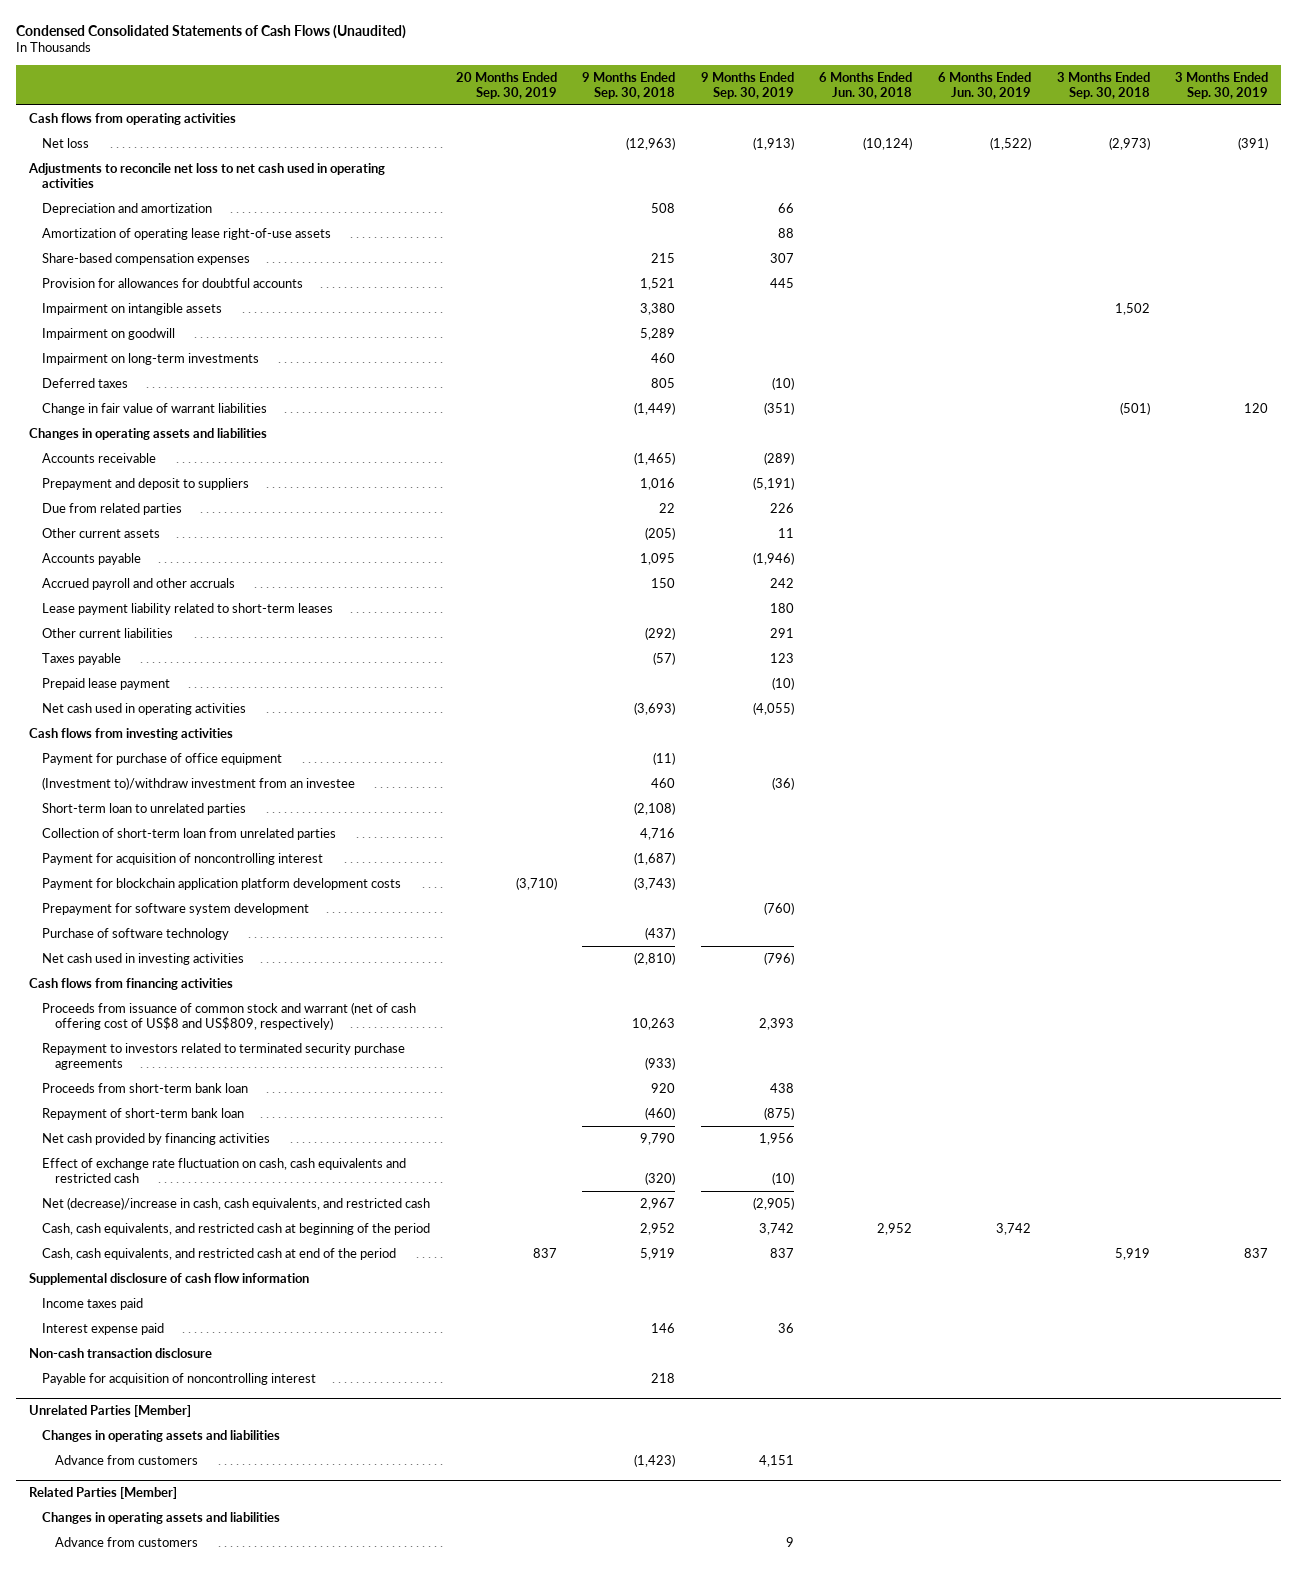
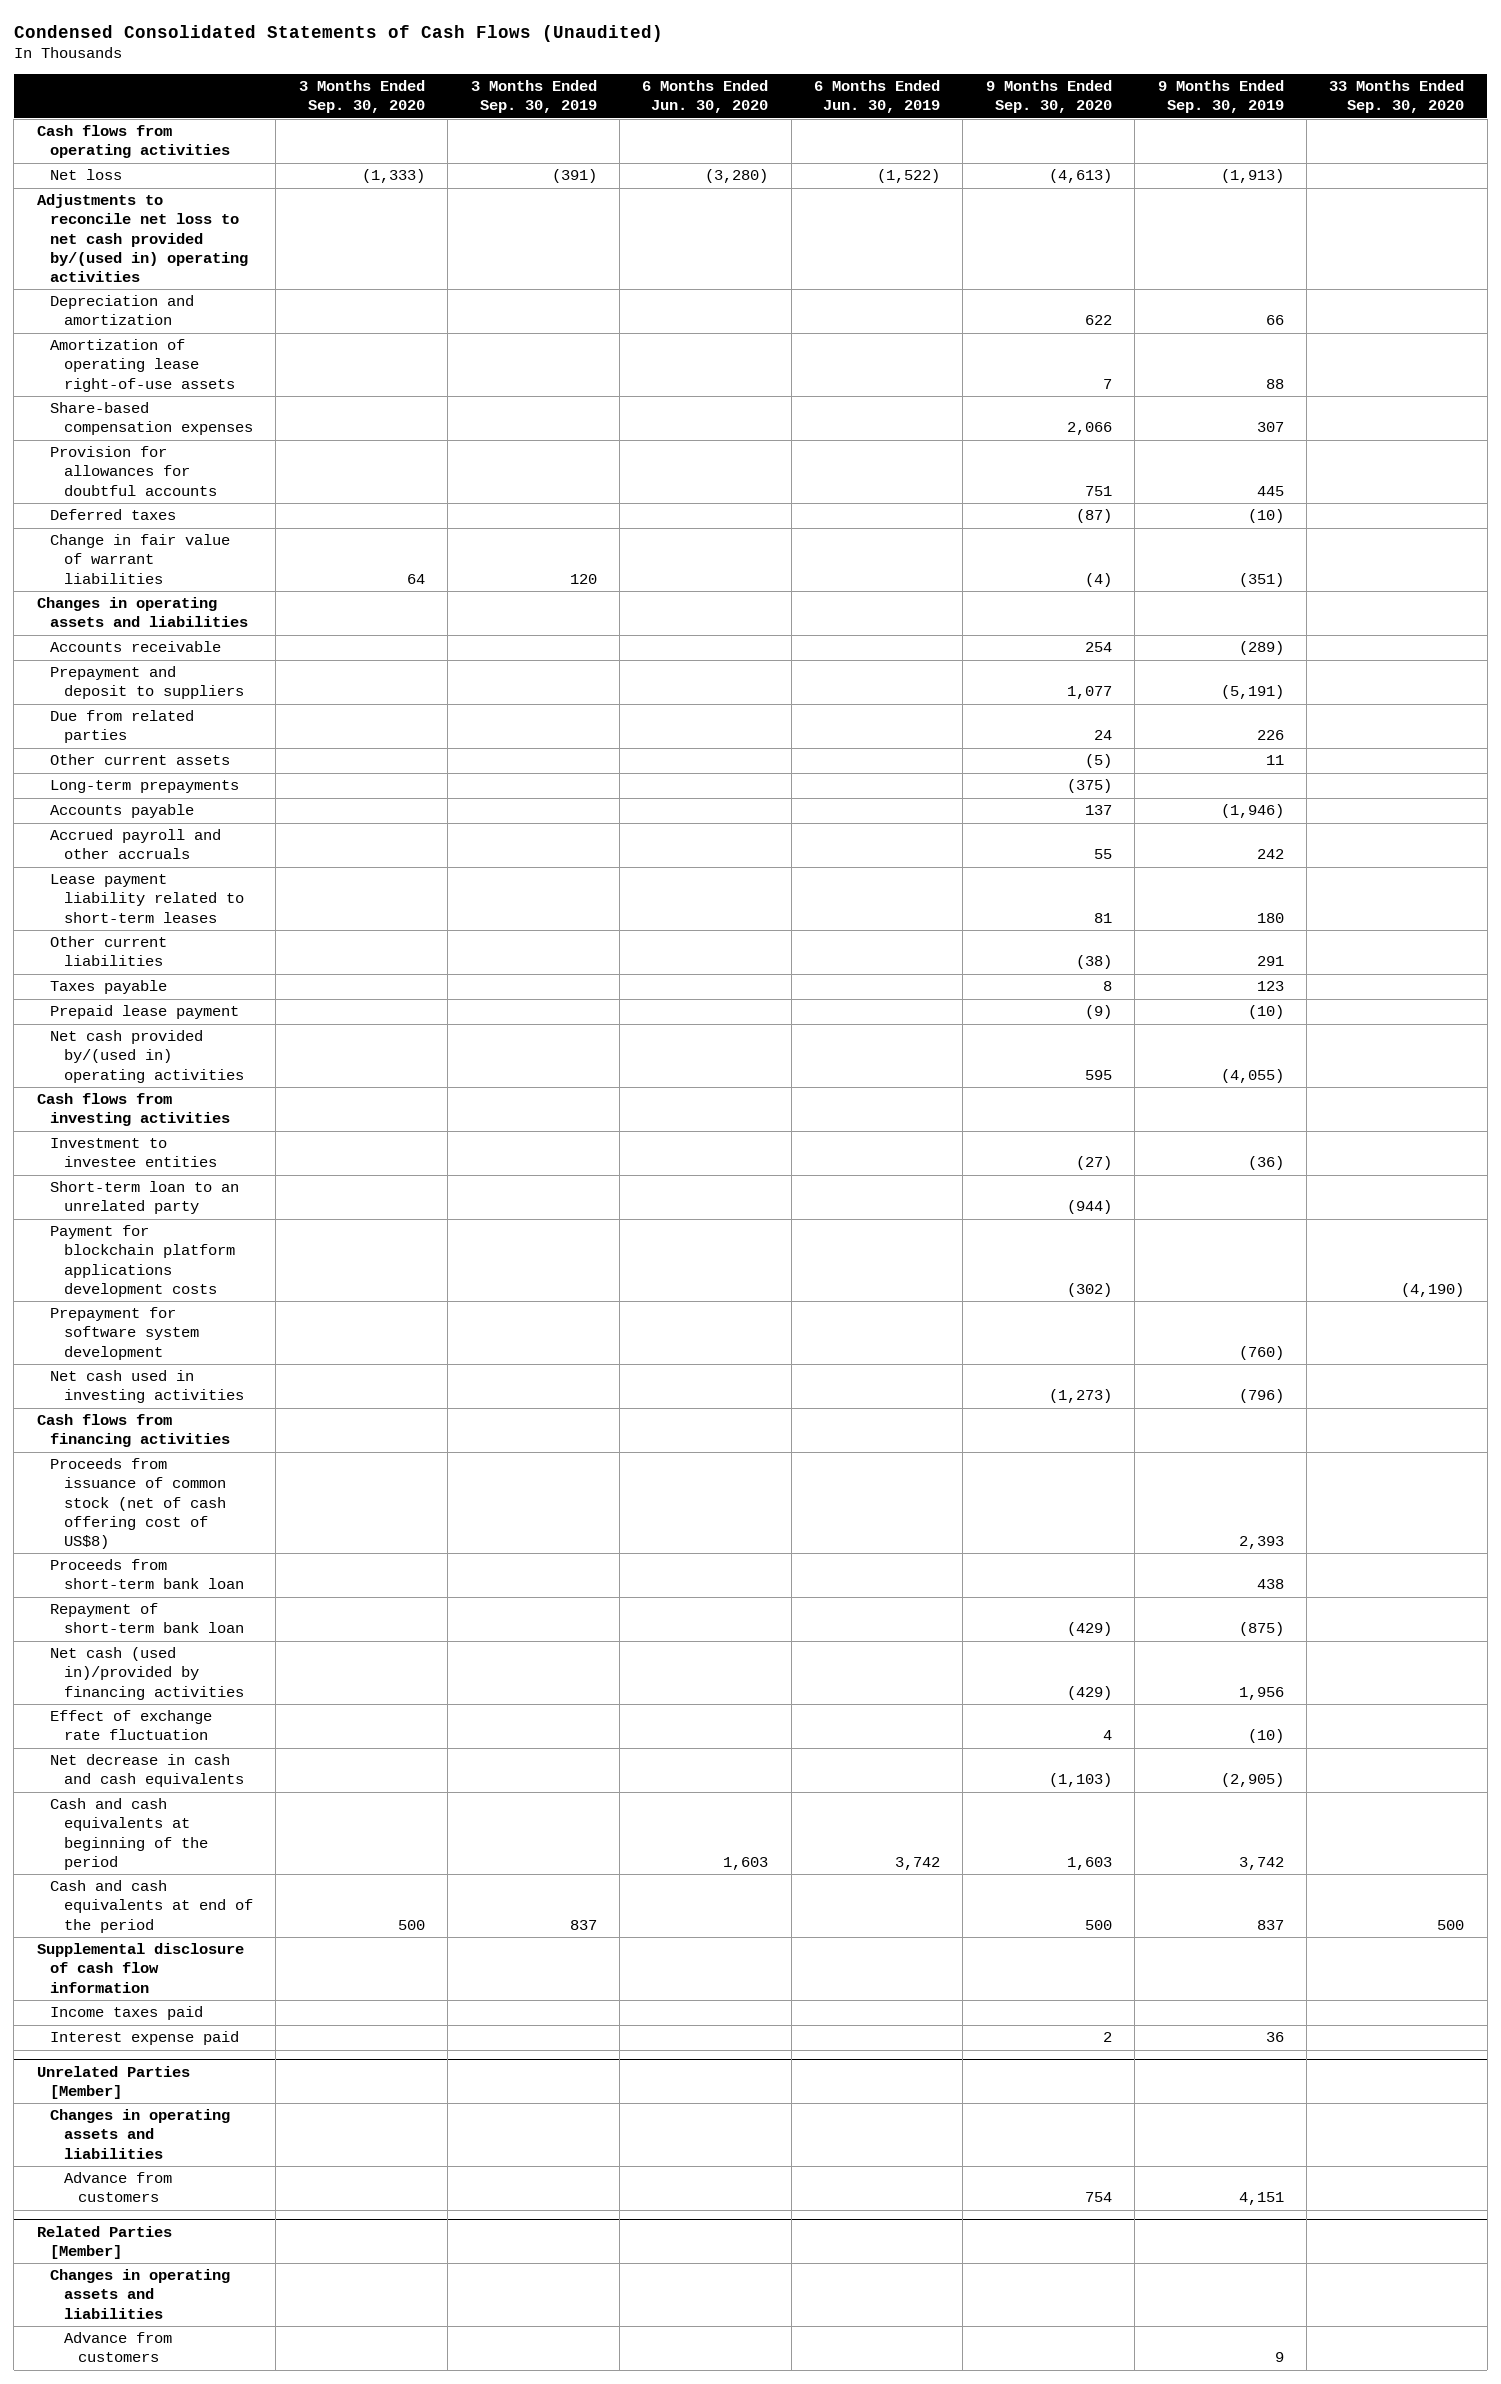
- | 20 Months Ended Sep. 30, 2019 | 9 Months Ended Sep. 30, 2018 | 9 Months Ended Sep. 30, 2019 | 6 Months Ended Jun. 30, 2018 | 6 Months Ended Jun. 30, 2019 | 3 Months Ended Sep. 30, 2018 | 3 Months Ended Sep. 30, 2019
+ | 3 Months Ended Sep. 30, 2020 | 3 Months Ended Sep. 30, 2019 | 6 Months Ended Jun. 30, 2020 | 6 Months Ended Jun. 30, 2019 | 9 Months Ended Sep. 30, 2020 | 9 Months Ended Sep. 30, 2019 | 33 Months Ended Sep. 30, 2020
- Adjustments to reconcile net loss to net cash used in operating activities
+ Adjustments to reconcile net loss to net cash provided by/(used in) operating activities
- Impairment on intangible assets | | 3,380 | | | | 1,502 |
- Impairment on goodwill | | 5,289 | | | | |
- Impairment on long-term investments | | 460 | | | | |
+ Long-term prepayments | | | | | (375) | |
- Net cash used in operating activities | | (3,693) | (4,055) | | | |
+ Net cash provided by/(used in) operating activities | | | | | 595 | (4,055) |
- Payment for purchase of office equipment | | (11) | | | | |
- (Investment to)/withdraw investment from an investee | | 460 | (36) | | | |
- Short-term loan to unrelated parties | | (2,108) | | | | |
- Collection of short-term loan from unrelated parties | | 4,716 | | | | |
- Payment for acquisition of noncontrolling interest | | (1,687) | | | | |
- Payment for blockchain application platform development costs | (3,710) | (3,743) | | | | |
+ Investment to investee entities | | | | | (27) | (36) |
+ Short-term loan to an unrelated party | | | | | (944) | |
+ Payment for blockchain platform applications development costs | | | | | (302) | | (4,190)
- Purchase of software technology | | (437) | | | | |
- Proceeds from issuance of common stock and warrant (net of cash offering cost of US$8 and US$809, respectively) | | 10,263 | 2,393 | | | |
- Repayment to investors related to terminated security purchase agreements | | (933) | | | | |
+ Proceeds from issuance of common stock (net of cash offering cost of US$8) | | | | | | 2,393 |
- Net cash provided by financing activities | | 9,790 | 1,956 | | | |
- Effect of exchange rate fluctuation on cash, cash equivalents and restricted cash | | (320) | (10) | | | |
- Net (decrease)/increase in cash, cash equivalents, and restricted cash | | 2,967 | (2,905) | | | |
- Cash, cash equivalents, and restricted cash at beginning of the period | | 2,952 | 3,742 | 2,952 | 3,742 | |
- Cash, cash equivalents, and restricted cash at end of the period | 837 | 5,919 | 837 | | | 5,919 | 837
+ Net cash (used in)/provided by financing activities | | | | | (429) | 1,956 |
+ Effect of exchange rate fluctuation | | | | | 4 | (10) |
+ Net decrease in cash and cash equivalents | | | | | (1,103) | (2,905) |
+ Cash and cash equivalents at beginning of the period | | | 1,603 | 3,742 | 1,603 | 3,742 |
+ Cash and cash equivalents at end of the period | 500 | 837 | | | 500 | 837 | 500
- Non-cash transaction disclosure
- Payable for acquisition of noncontrolling interest | | 218 | | | | |

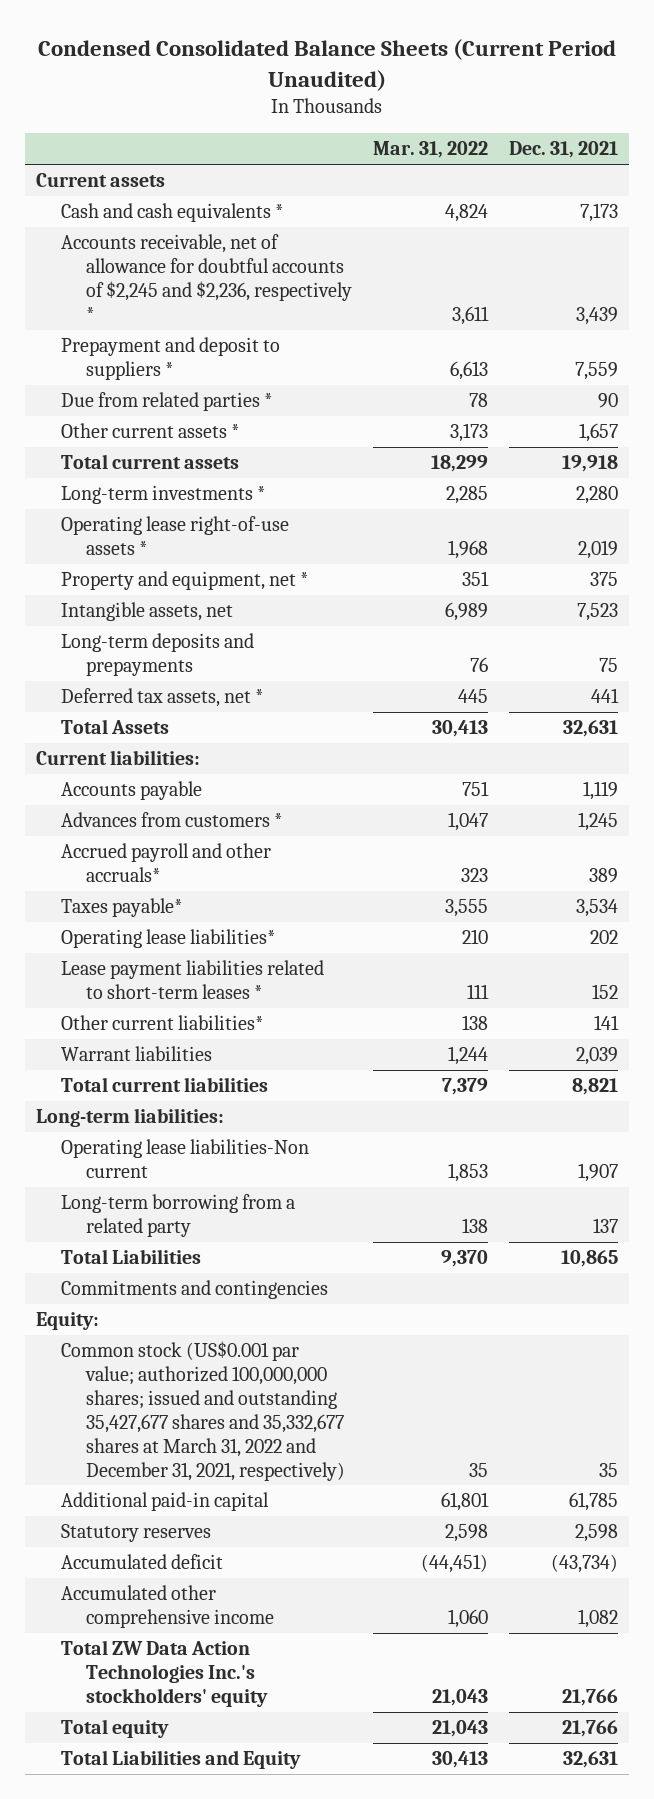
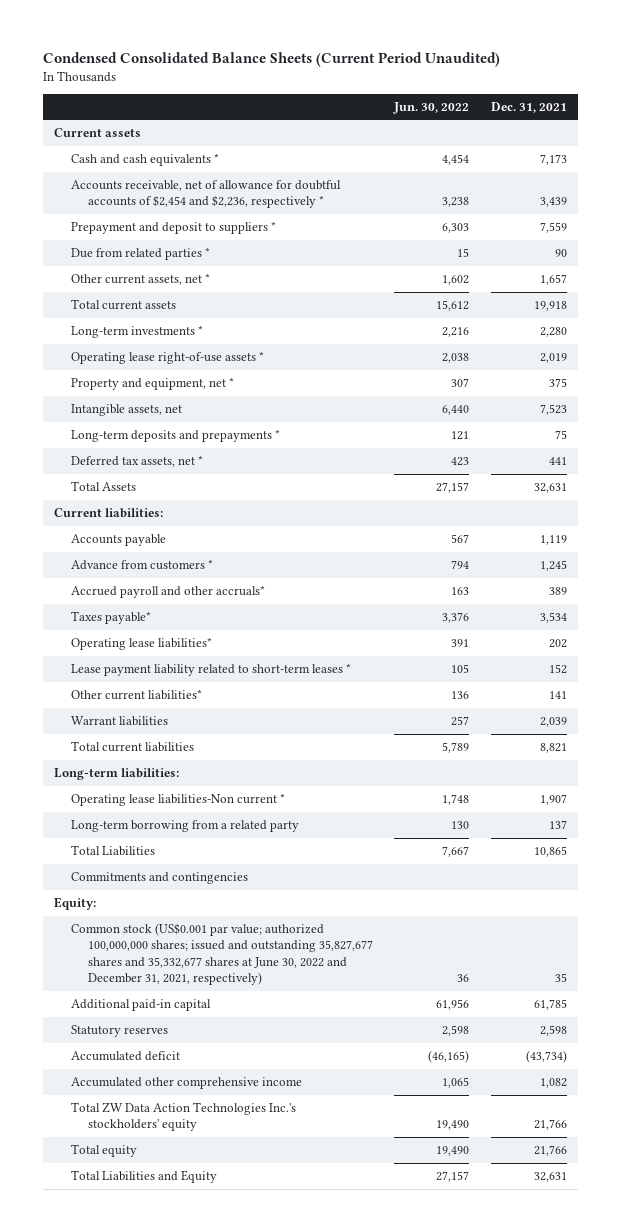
- | Mar. 31, 2022 | Dec. 31, 2021
+ | Jun. 30, 2022 | Dec. 31, 2021
- Accounts receivable, net of allowance for doubtful accounts of $2,245 and $2,236, respectively * | 3,611 | 3,439
+ Accounts receivable, net of allowance for doubtful accounts of $2,454 and $2,236, respectively * | 3,238 | 3,439
- Other current assets * | 3,173 | 1,657
+ Other current assets, net * | 1,602 | 1,657
- Long-term deposits and prepayments | 76 | 75
+ Long-term deposits and prepayments * | 121 | 75
- Advances from customers * | 1,047 | 1,245
+ Advance from customers * | 794 | 1,245
- Lease payment liabilities related to short-term leases * | 111 | 152
+ Lease payment liability related to short-term leases * | 105 | 152
- Operating lease liabilities-Non current | 1,853 | 1,907
+ Operating lease liabilities-Non current * | 1,748 | 1,907
- Common stock (US$0.001 par value; authorized 100,000,000 shares; issued and outstanding 35,427,677 shares and 35,332,677 shares at March 31, 2022 and December 31, 2021, respectively) | 35 | 35
+ Common stock (US$0.001 par value; authorized 100,000,000 shares; issued and outstanding 35,827,677 shares and 35,332,677 shares at June 30, 2022 and December 31, 2021, respectively) | 36 | 35

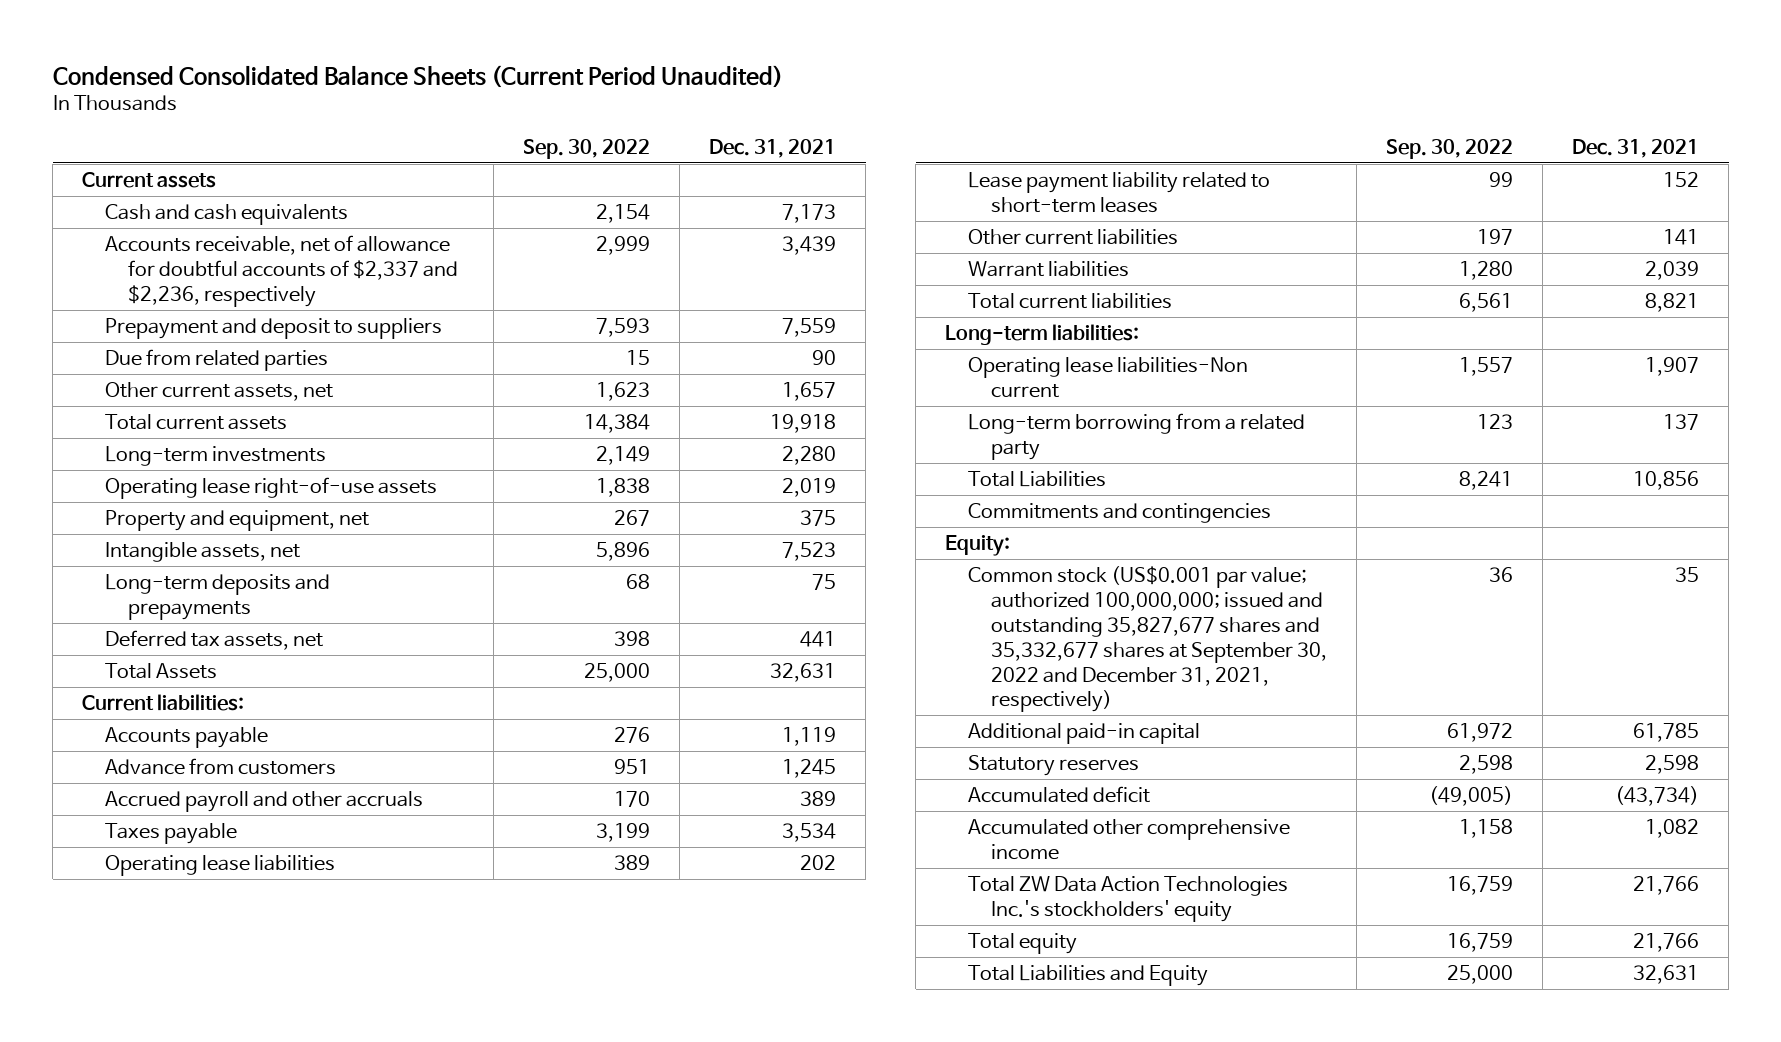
- | Jun. 30, 2022 | Dec. 31, 2021
+ | Sep. 30, 2022 | Dec. 31, 2021
- Cash and cash equivalents * | 4,454 | 7,173
- Accounts receivable, net of allowance for doubtful accounts of $2,454 and $2,236, respectively * | 3,238 | 3,439
- Prepayment and deposit to suppliers * | 6,303 | 7,559
- Due from related parties * | 15 | 90
- Other current assets, net * | 1,602 | 1,657
+ Cash and cash equivalents | 2,154 | 7,173
+ Accounts receivable, net of allowance for doubtful accounts of $2,337 and $2,236, respectively | 2,999 | 3,439
+ Prepayment and deposit to suppliers | 7,593 | 7,559
+ Due from related parties | 15 | 90
+ Other current assets, net | 1,623 | 1,657
- Long-term investments * | 2,216 | 2,280
- Operating lease right-of-use assets * | 2,038 | 2,019
- Property and equipment, net * | 307 | 375
+ Long-term investments | 2,149 | 2,280
+ Operating lease right-of-use assets | 1,838 | 2,019
+ Property and equipment, net | 267 | 375
- Long-term deposits and prepayments * | 121 | 75
- Deferred tax assets, net * | 423 | 441
+ Long-term deposits and prepayments | 68 | 75
+ Deferred tax assets, net | 398 | 441
- Advance from customers * | 794 | 1,245
- Accrued payroll and other accruals* | 163 | 389
- Taxes payable* | 3,376 | 3,534
- Operating lease liabilities* | 391 | 202
- Lease payment liability related to short-term leases * | 105 | 152
- Other current liabilities* | 136 | 141
+ Advance from customers | 951 | 1,245
+ Accrued payroll and other accruals | 170 | 389
+ Taxes payable | 3,199 | 3,534
+ Operating lease liabilities | 389 | 202
+ Lease payment liability related to short-term leases | 99 | 152
+ Other current liabilities | 197 | 141
- Operating lease liabilities-Non current * | 1,748 | 1,907
+ Operating lease liabilities-Non current | 1,557 | 1,907
- Total Liabilities | 7,667 | 10,865
+ Total Liabilities | 8,241 | 10,856
- Common stock (US$0.001 par value; authorized 100,000,000 shares; issued and outstanding 35,827,677 shares and 35,332,677 shares at June 30, 2022 and December 31, 2021, respectively) | 36 | 35
+ Common stock (US$0.001 par value; authorized 100,000,000; issued and outstanding 35,827,677 shares and 35,332,677 shares at September 30, 2022 and December 31, 2021, respectively) | 36 | 35

